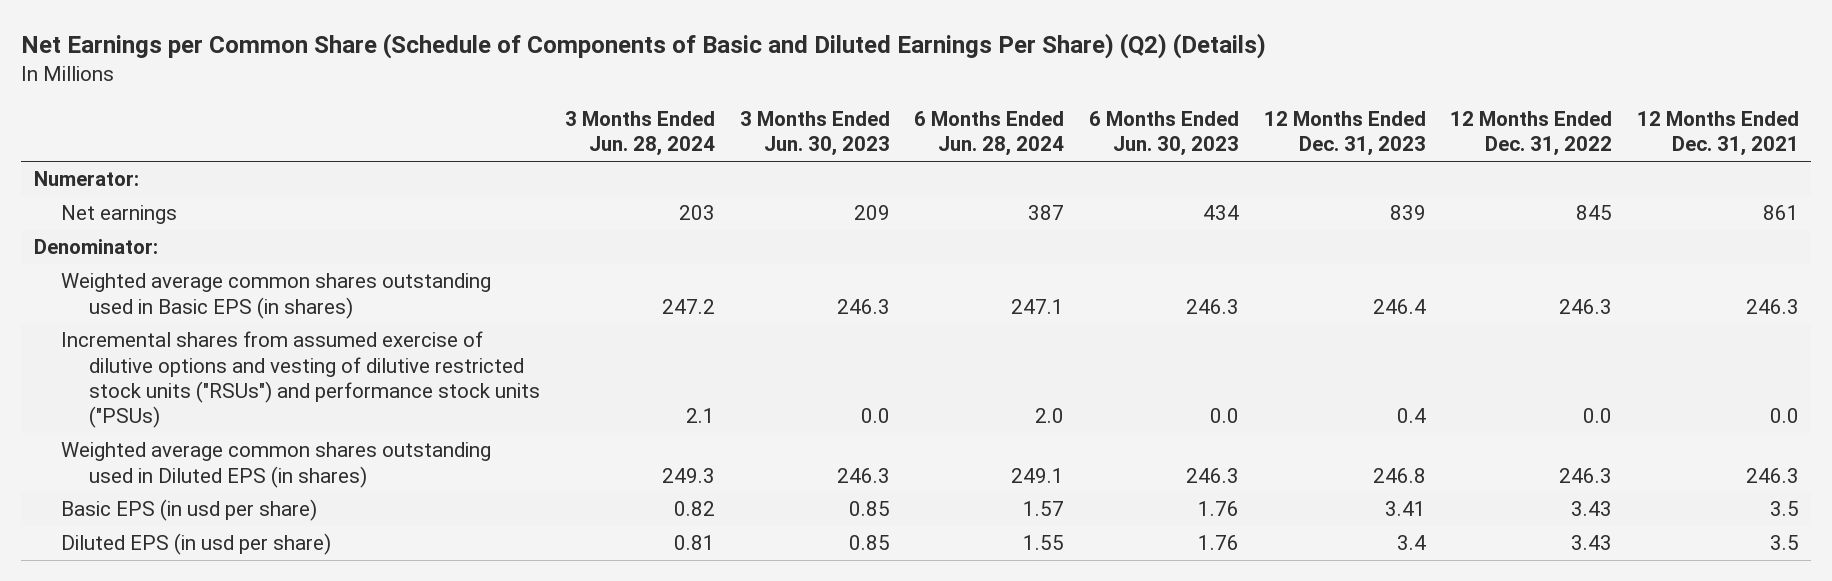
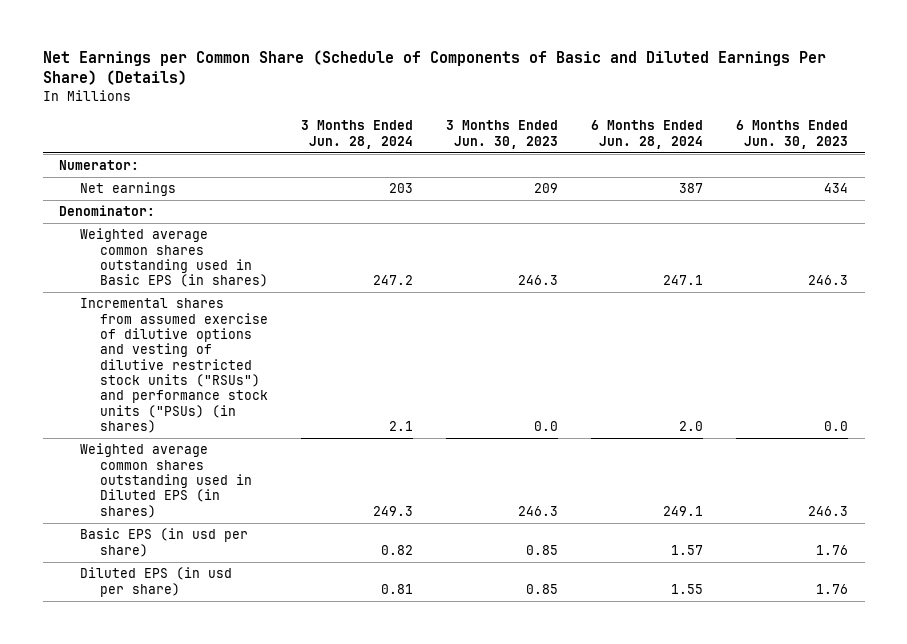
- Net Earnings per Common Share (Schedule of Components of Basic and Diluted Earnings Per Share) (Q2) (Details)
+ Net Earnings per Common Share (Schedule of Components of Basic and Diluted Earnings Per Share) (Details)
- | 3 Months Ended Jun. 28, 2024 | 3 Months Ended Jun. 30, 2023 | 6 Months Ended Jun. 28, 2024 | 6 Months Ended Jun. 30, 2023 | 12 Months Ended Dec. 31, 2023 | 12 Months Ended Dec. 31, 2022 | 12 Months Ended Dec. 31, 2021
+ | 3 Months Ended Jun. 28, 2024 | 3 Months Ended Jun. 30, 2023 | 6 Months Ended Jun. 28, 2024 | 6 Months Ended Jun. 30, 2023
- Incremental shares from assumed exercise of dilutive options and vesting of dilutive restricted stock units ("RSUs") and performance stock units ("PSUs) | 2.1 | 0.0 | 2.0 | 0.0 | 0.4 | 0.0 | 0.0
+ Incremental shares from assumed exercise of dilutive options and vesting of dilutive restricted stock units ("RSUs") and performance stock units ("PSUs) (in shares) | 2.1 | 0.0 | 2.0 | 0.0

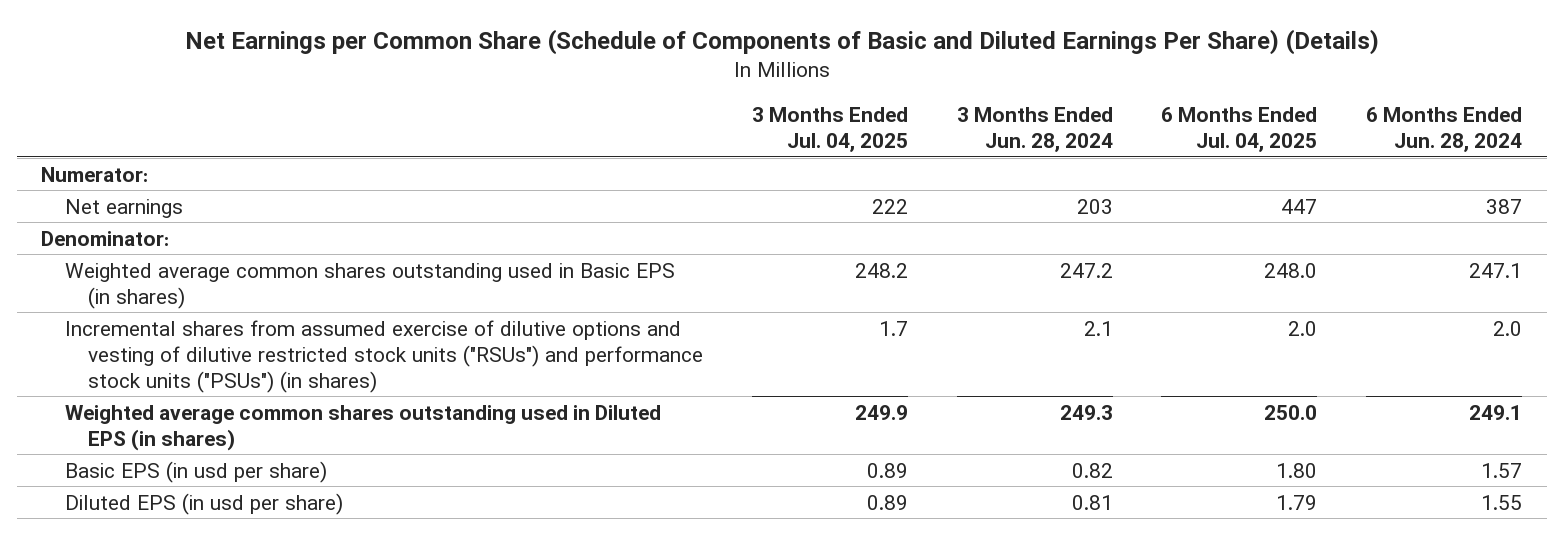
- | 3 Months Ended Jun. 28, 2024 | 3 Months Ended Jun. 30, 2023 | 6 Months Ended Jun. 28, 2024 | 6 Months Ended Jun. 30, 2023
+ | 3 Months Ended Jul. 04, 2025 | 3 Months Ended Jun. 28, 2024 | 6 Months Ended Jul. 04, 2025 | 6 Months Ended Jun. 28, 2024
- Incremental shares from assumed exercise of dilutive options and vesting of dilutive restricted stock units ("RSUs") and performance stock units ("PSUs) (in shares) | 2.1 | 0.0 | 2.0 | 0.0
+ Incremental shares from assumed exercise of dilutive options and vesting of dilutive restricted stock units ("RSUs") and performance stock units ("PSUs") (in shares) | 1.7 | 2.1 | 2.0 | 2.0

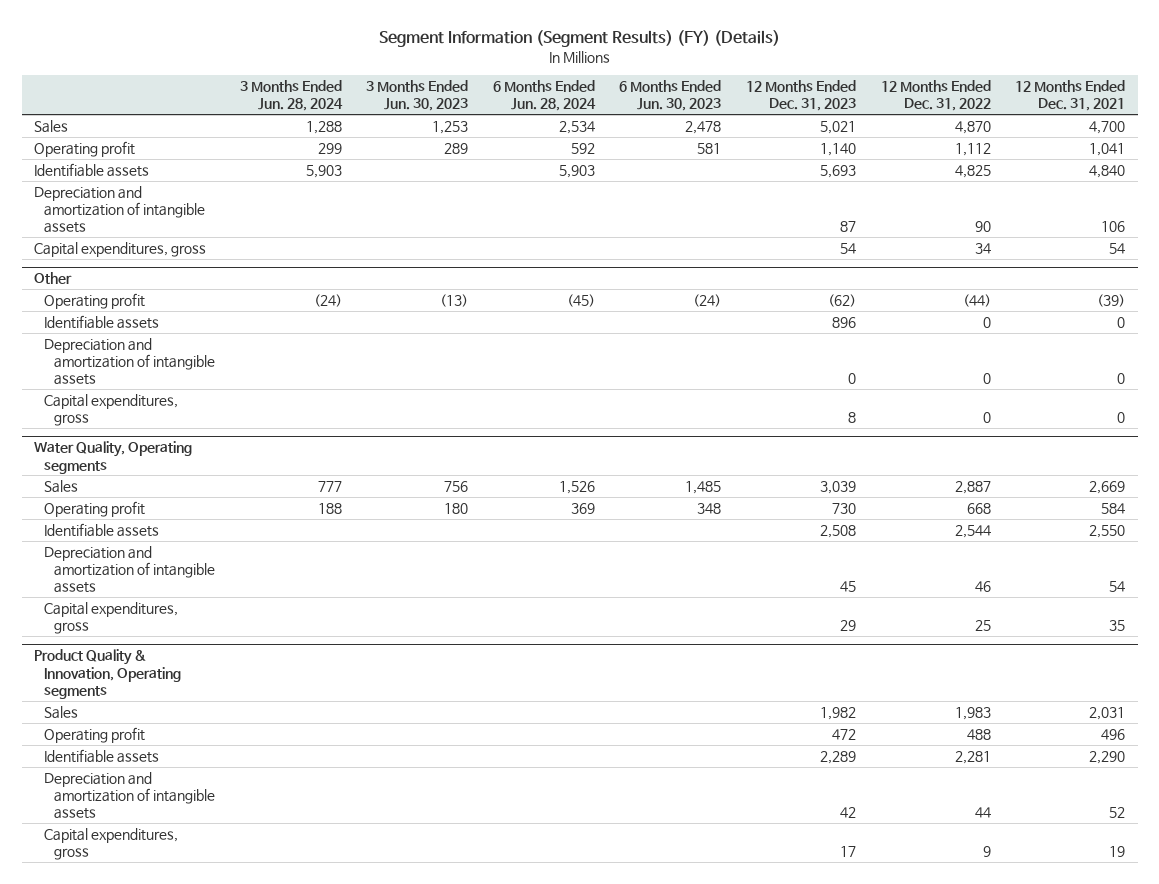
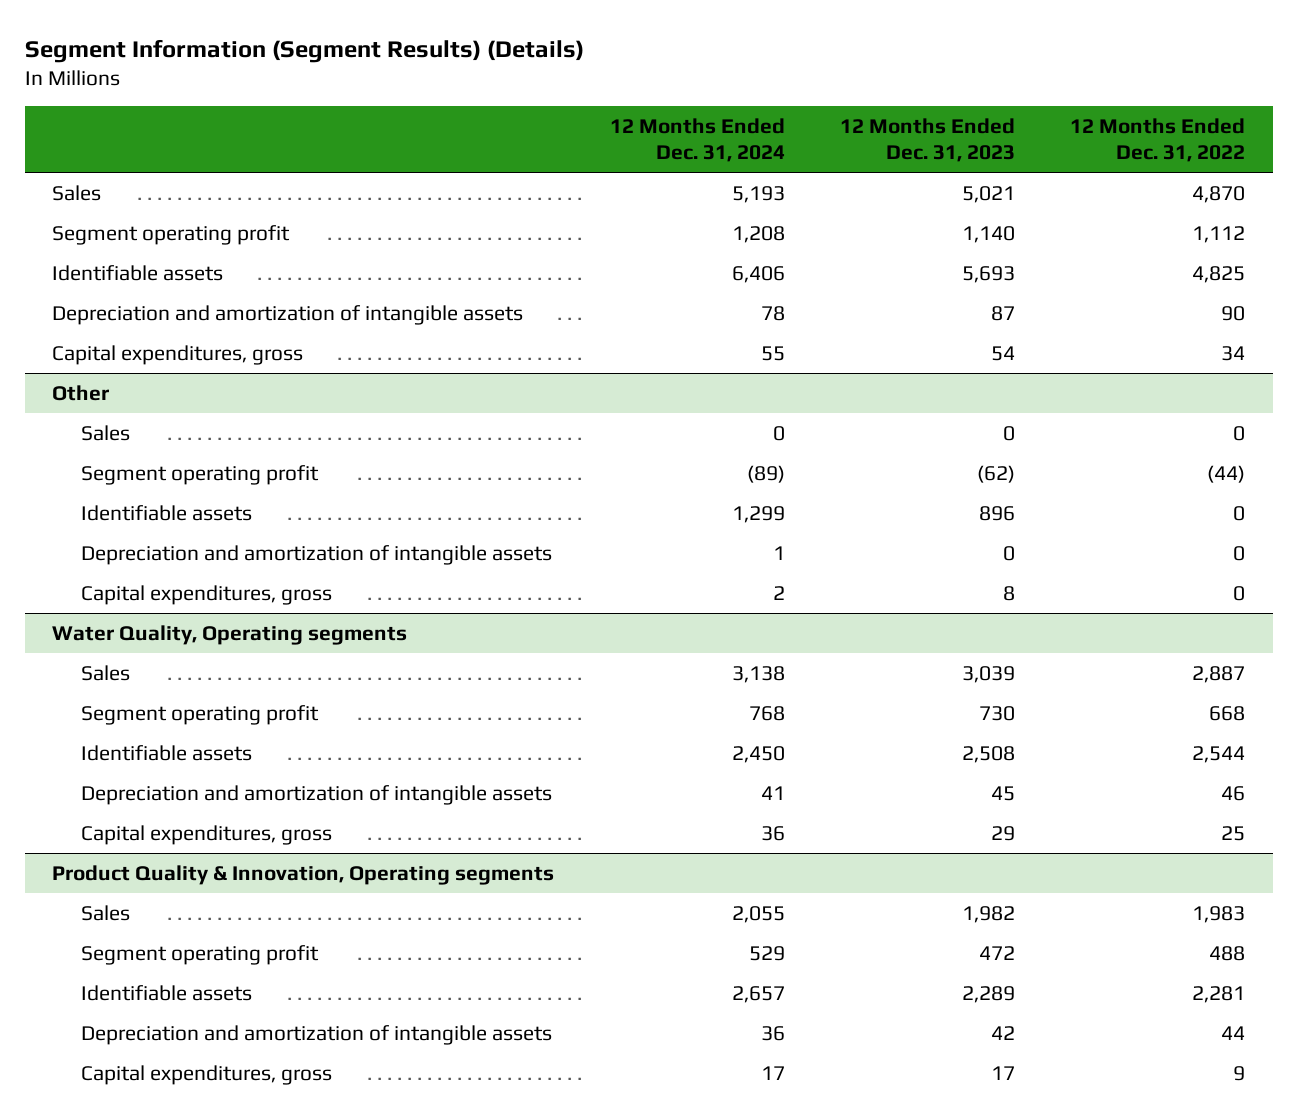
- Segment Information (Segment Results) (FY) (Details)
+ Segment Information (Segment Results) (Details)
- | 3 Months Ended Jun. 28, 2024 | 3 Months Ended Jun. 30, 2023 | 6 Months Ended Jun. 28, 2024 | 6 Months Ended Jun. 30, 2023 | 12 Months Ended Dec. 31, 2023 | 12 Months Ended Dec. 31, 2022 | 12 Months Ended Dec. 31, 2021
+ | 12 Months Ended Dec. 31, 2024 | 12 Months Ended Dec. 31, 2023 | 12 Months Ended Dec. 31, 2022
- Operating profit | 299 | 289 | 592 | 581 | 1,140 | 1,112 | 1,041
+ Segment operating profit | 1,208 | 1,140 | 1,112
@ Other
- Operating profit | (24) | (13) | (45) | (24) | (62) | (44) | (39)
+ Sales | 0 | 0 | 0
+ Segment operating profit | (89) | (62) | (44)
@ Water Quality, Operating segments
- Operating profit | 188 | 180 | 369 | 348 | 730 | 668 | 584
+ Segment operating profit | 768 | 730 | 668
@ Product Quality & Innovation, Operating segments
- Operating profit | | | | | 472 | 488 | 496
+ Segment operating profit | 529 | 472 | 488

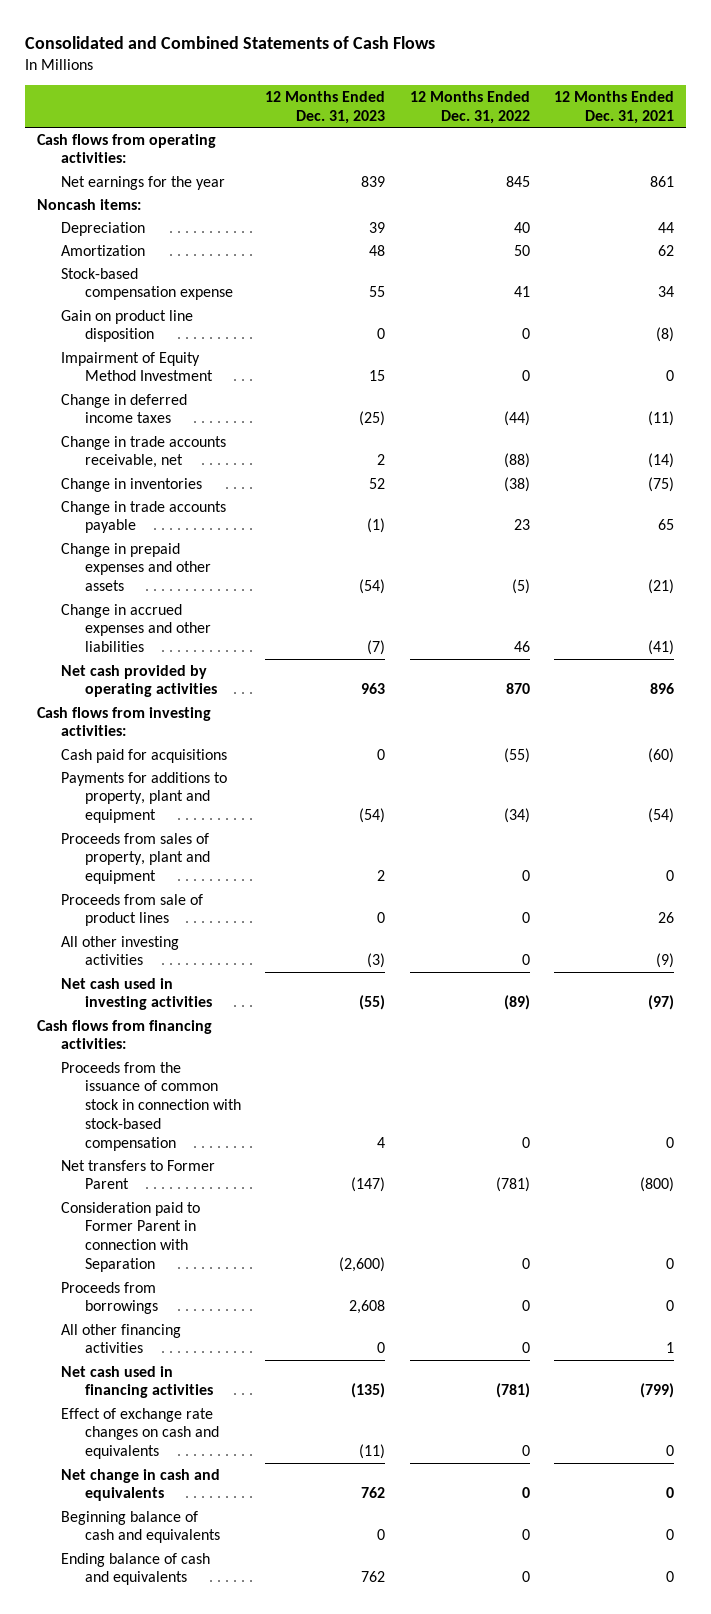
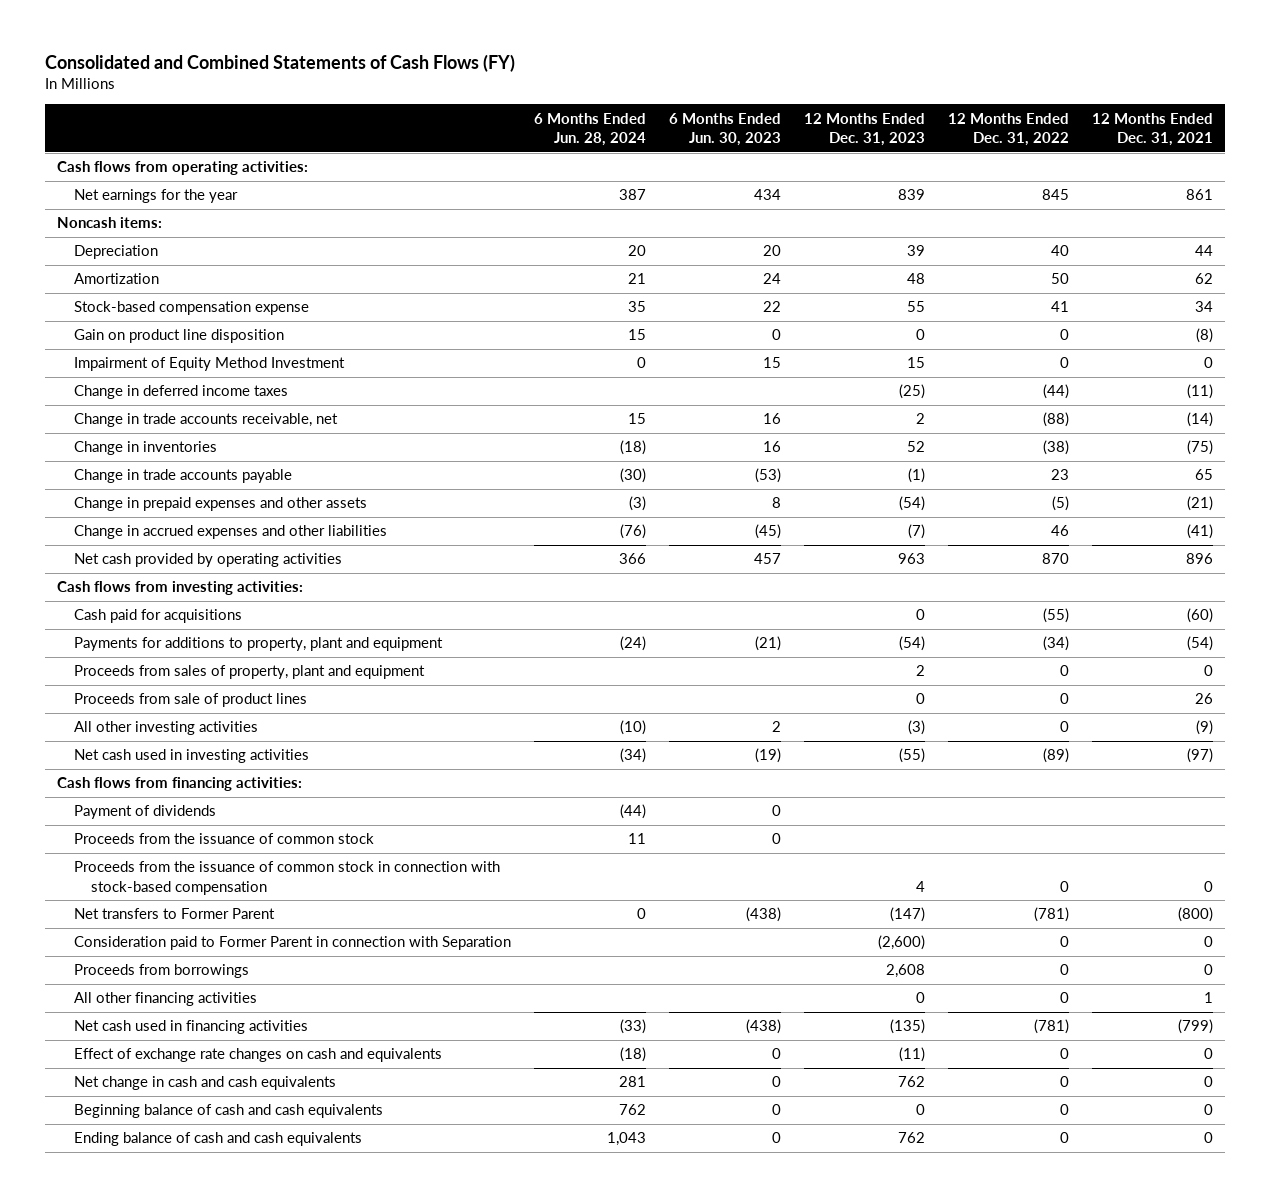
- Consolidated and Combined Statements of Cash Flows
+ Consolidated and Combined Statements of Cash Flows (FY)
- | 12 Months Ended Dec. 31, 2023 | 12 Months Ended Dec. 31, 2022 | 12 Months Ended Dec. 31, 2021
+ | 6 Months Ended Jun. 28, 2024 | 6 Months Ended Jun. 30, 2023 | 12 Months Ended Dec. 31, 2023 | 12 Months Ended Dec. 31, 2022 | 12 Months Ended Dec. 31, 2021
+ Payment of dividends | (44) | 0 | | |
+ Proceeds from the issuance of common stock | 11 | 0 | | |
- Net change in cash and equivalents | 762 | 0 | 0
- Beginning balance of cash and equivalents | 0 | 0 | 0
- Ending balance of cash and equivalents | 762 | 0 | 0
+ Net change in cash and cash equivalents | 281 | 0 | 762 | 0 | 0
+ Beginning balance of cash and cash equivalents | 762 | 0 | 0 | 0 | 0
+ Ending balance of cash and cash equivalents | 1,043 | 0 | 762 | 0 | 0

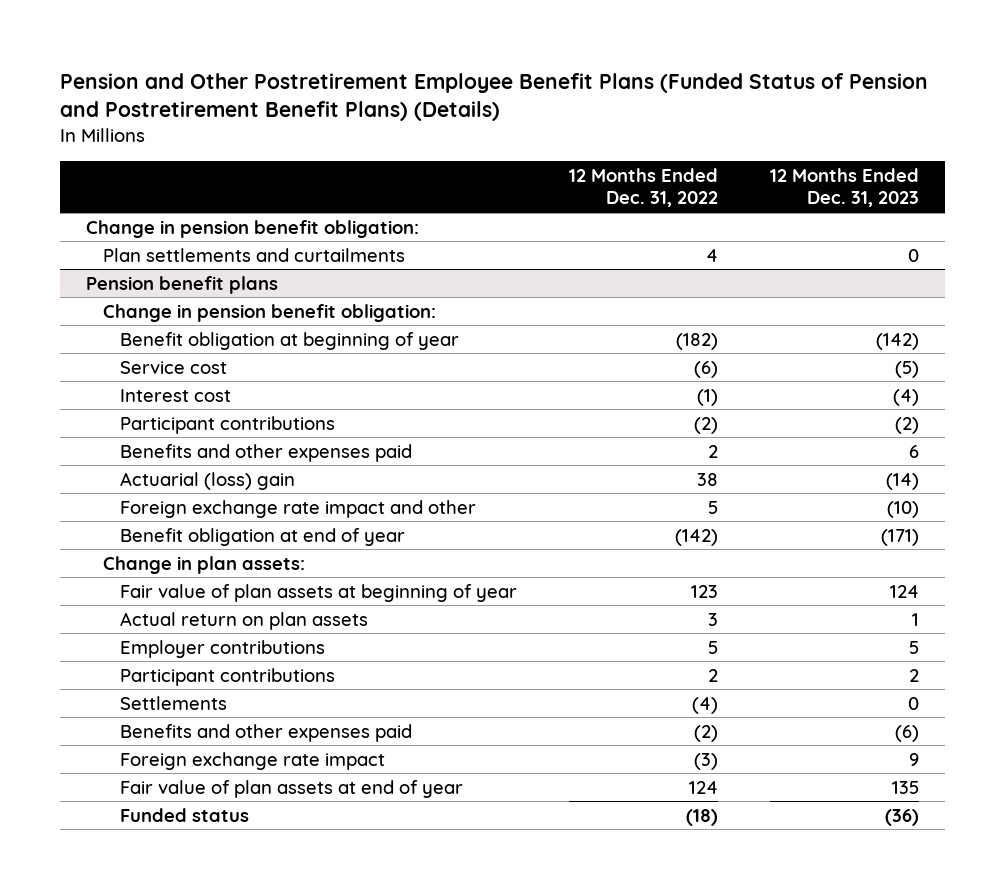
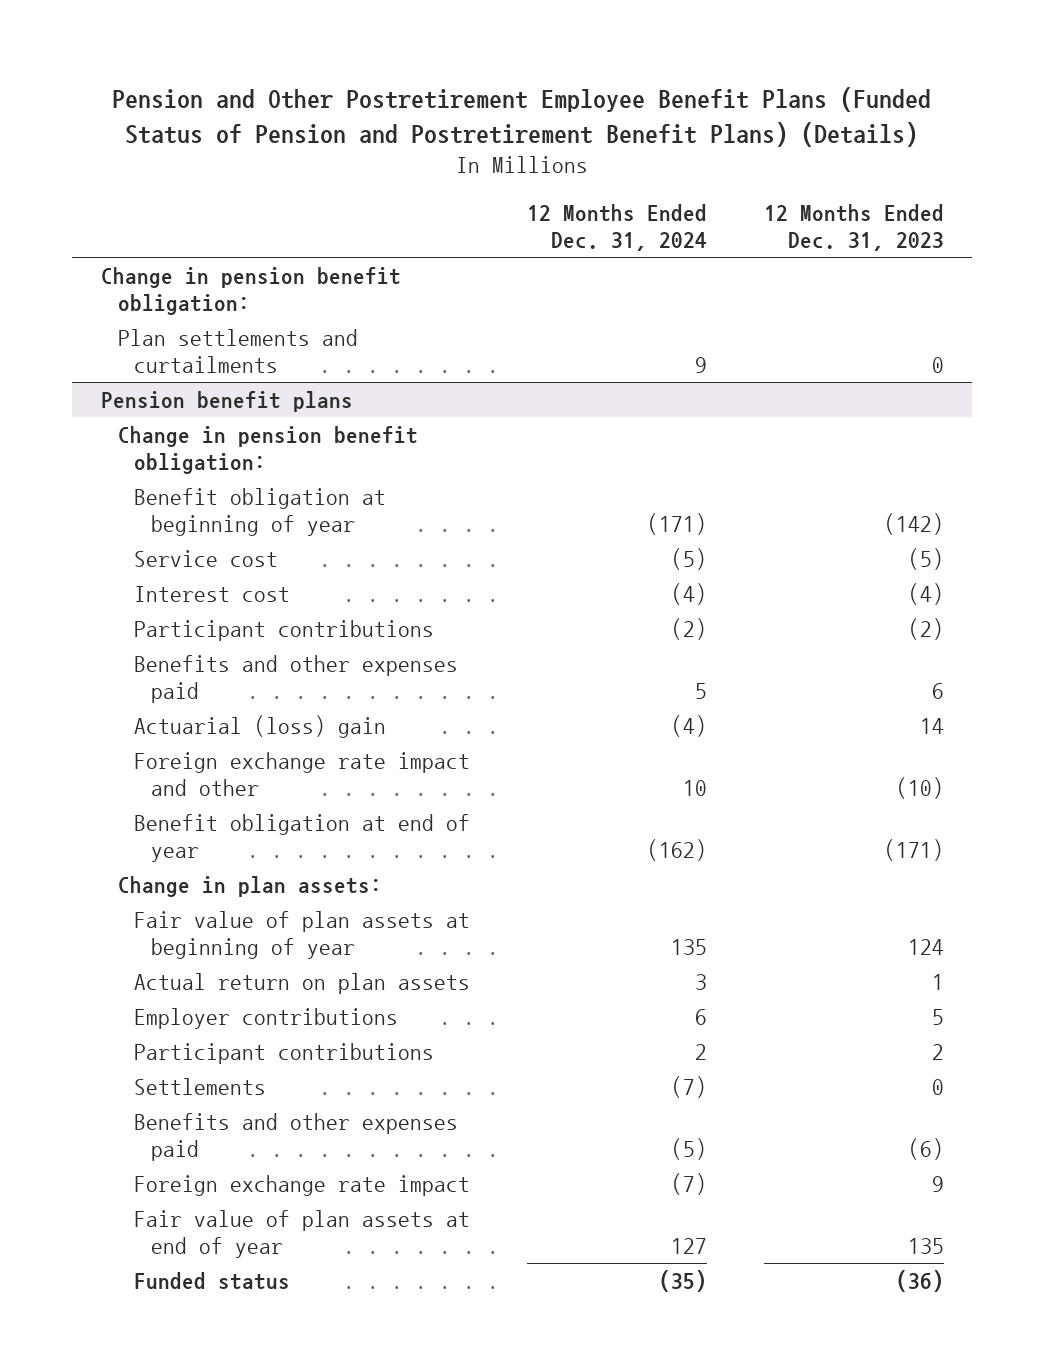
- | 12 Months Ended Dec. 31, 2022 | 12 Months Ended Dec. 31, 2023
+ | 12 Months Ended Dec. 31, 2024 | 12 Months Ended Dec. 31, 2023
@ Pension benefit plans
- Actuarial (loss) gain | 38 | (14)
+ Actuarial (loss) gain | (4) | 14

